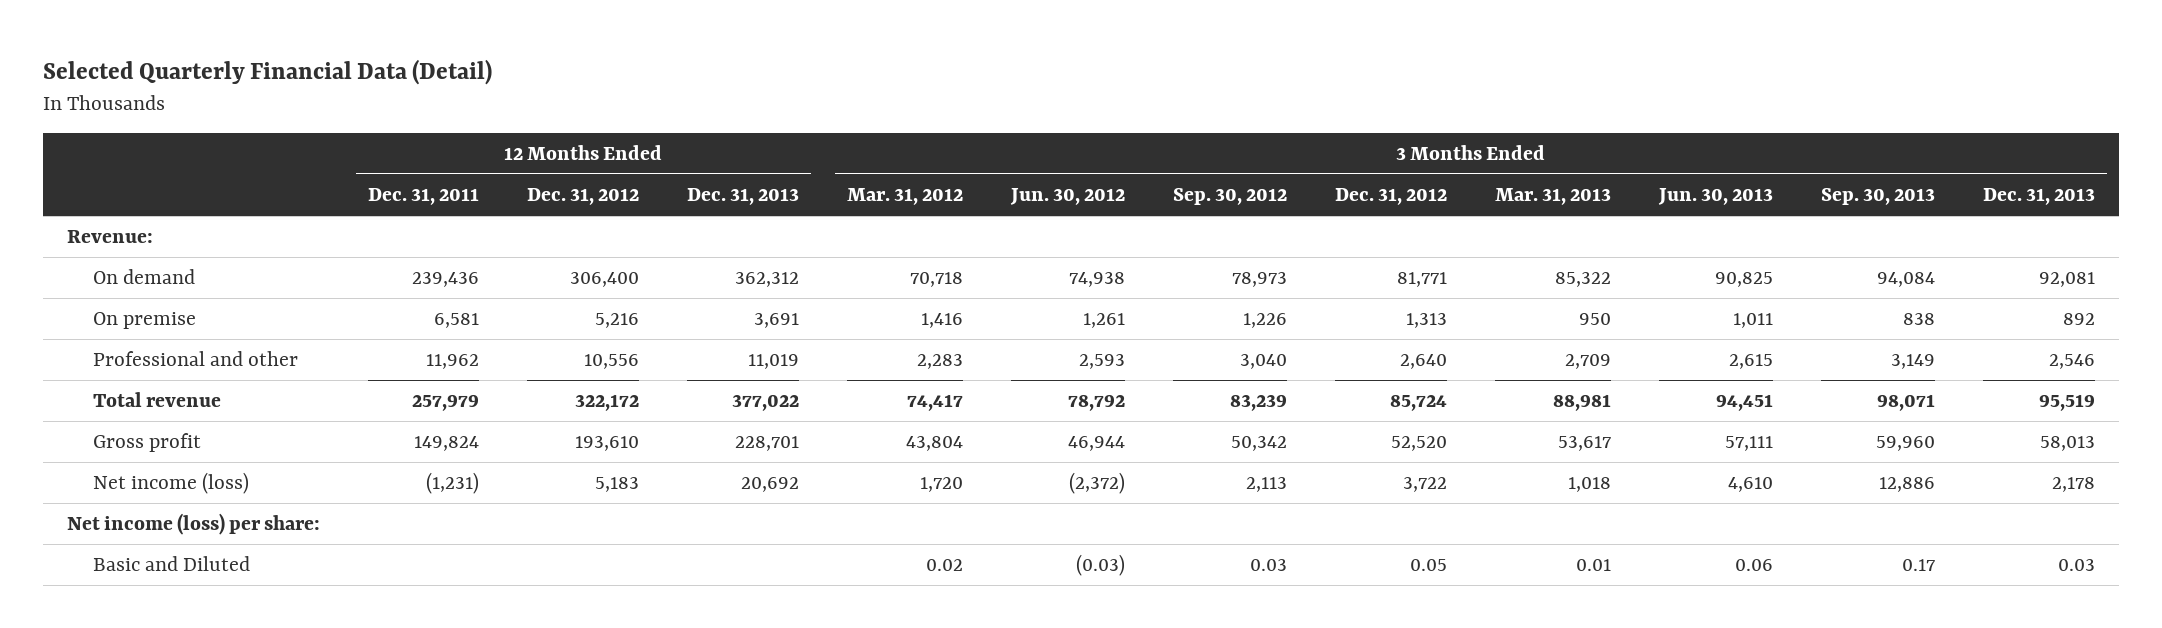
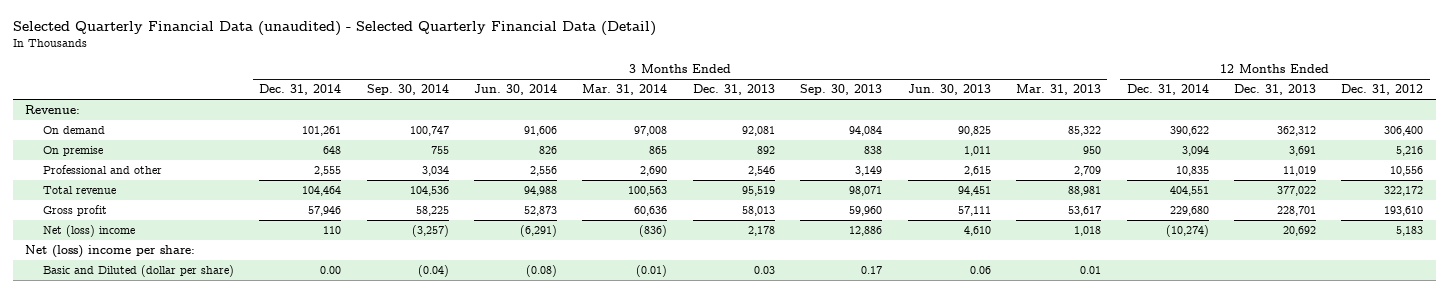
- Selected Quarterly Financial Data (Detail)
+ Selected Quarterly Financial Data (unaudited) - Selected Quarterly Financial Data (Detail)
- | 12 Months Ended Dec. 31, 2011 | 12 Months Ended Dec. 31, 2012 | 12 Months Ended Dec. 31, 2013 | 3 Months Ended Mar. 31, 2012 | 3 Months Ended Jun. 30, 2012 | 3 Months Ended Sep. 30, 2012 | 3 Months Ended Dec. 31, 2012 | 3 Months Ended Mar. 31, 2013 | 3 Months Ended Jun. 30, 2013 | 3 Months Ended Sep. 30, 2013 | 3 Months Ended Dec. 31, 2013
+ | 3 Months Ended Dec. 31, 2014 | 3 Months Ended Sep. 30, 2014 | 3 Months Ended Jun. 30, 2014 | 3 Months Ended Mar. 31, 2014 | 3 Months Ended Dec. 31, 2013 | 3 Months Ended Sep. 30, 2013 | 3 Months Ended Jun. 30, 2013 | 3 Months Ended Mar. 31, 2013 | 12 Months Ended Dec. 31, 2014 | 12 Months Ended Dec. 31, 2013 | 12 Months Ended Dec. 31, 2012
- Net income (loss) | (1,231) | 5,183 | 20,692 | 1,720 | (2,372) | 2,113 | 3,722 | 1,018 | 4,610 | 12,886 | 2,178
- Net income (loss) per share:
- Basic and Diluted | | | | 0.02 | (0.03) | 0.03 | 0.05 | 0.01 | 0.06 | 0.17 | 0.03
+ Net (loss) income | 110 | (3,257) | (6,291) | (836) | 2,178 | 12,886 | 4,610 | 1,018 | (10,274) | 20,692 | 5,183
+ Net (loss) income per share:
+ Basic and Diluted (dollar per share) | 0.00 | (0.04) | (0.08) | (0.01) | 0.03 | 0.17 | 0.06 | 0.01 | | |

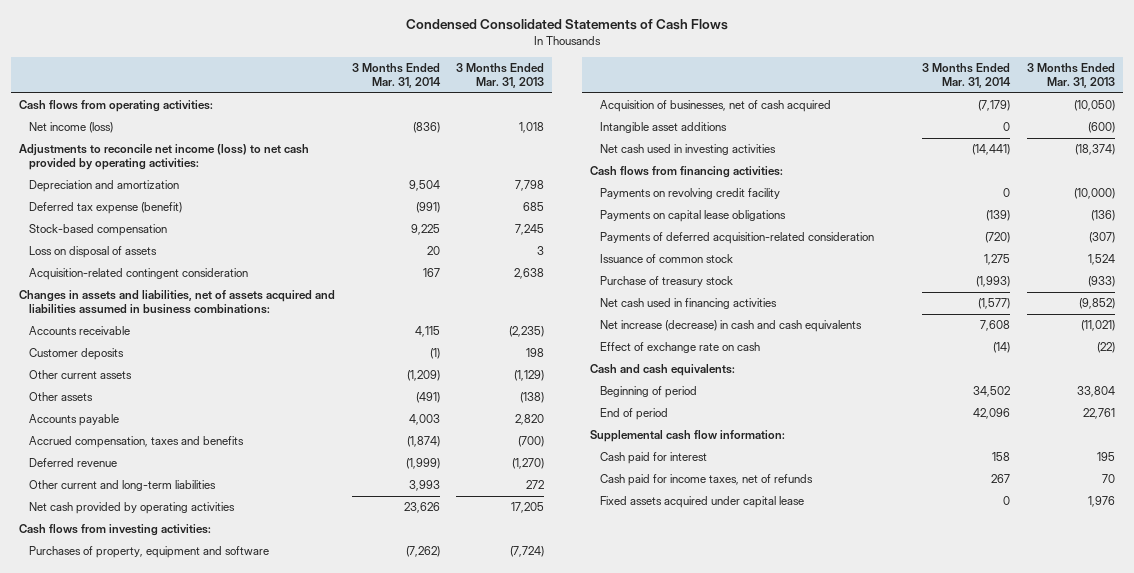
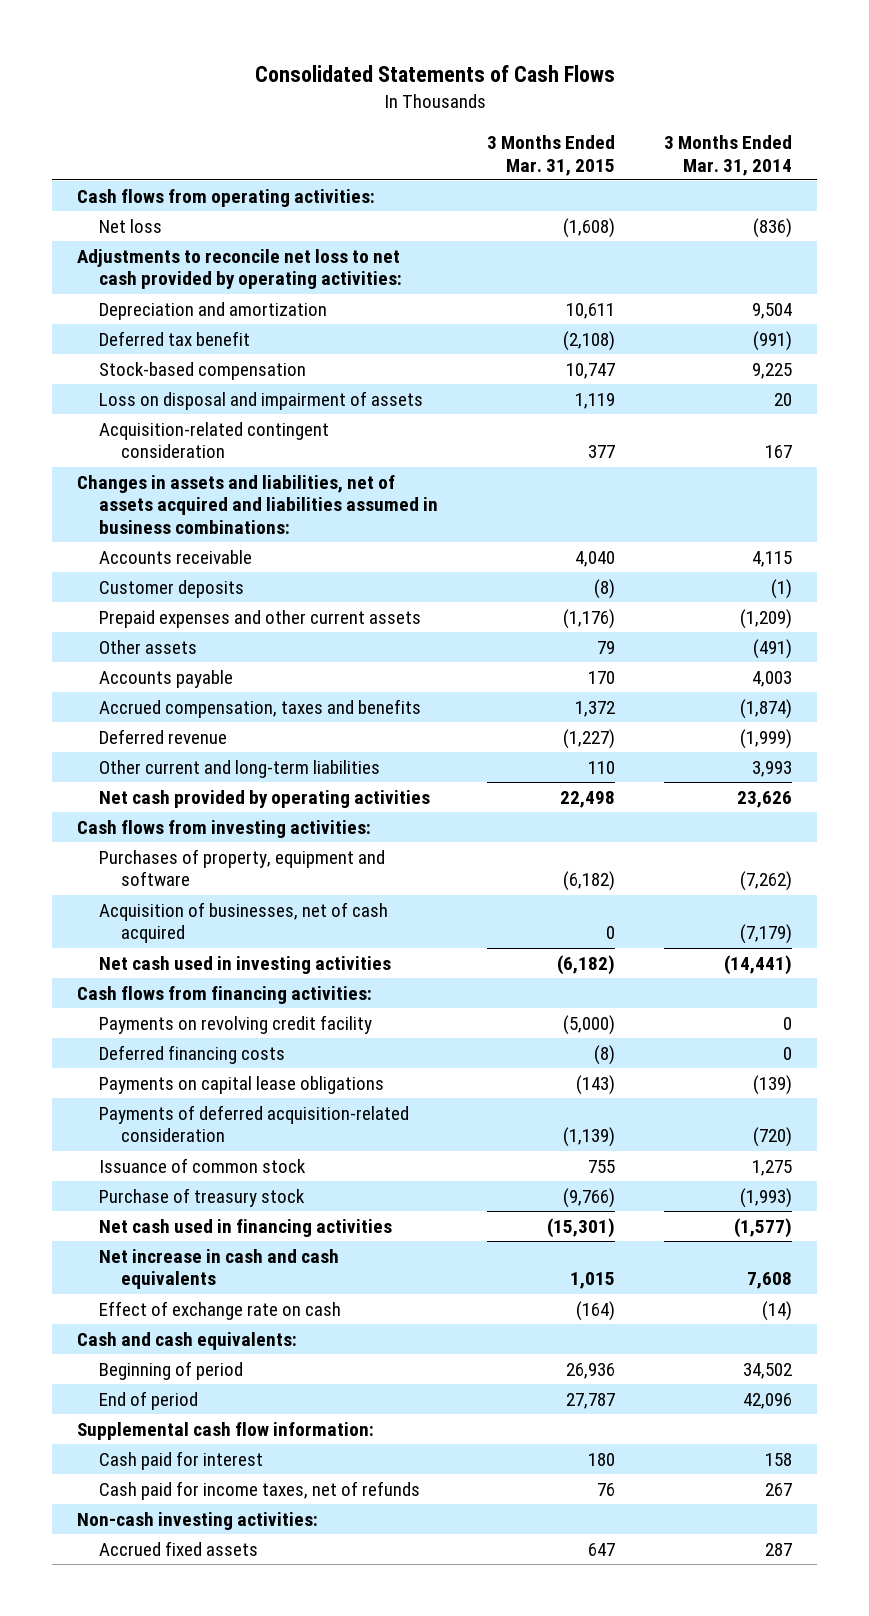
- Condensed Consolidated Statements of Cash Flows
+ Consolidated Statements of Cash Flows
- | 3 Months Ended Mar. 31, 2014 | 3 Months Ended Mar. 31, 2013
+ | 3 Months Ended Mar. 31, 2015 | 3 Months Ended Mar. 31, 2014
- Net income (loss) | (836) | 1,018
- Adjustments to reconcile net income (loss) to net cash provided by operating activities:
+ Net loss | (1,608) | (836)
+ Adjustments to reconcile net loss to net cash provided by operating activities:
- Deferred tax expense (benefit) | (991) | 685
+ Deferred tax benefit | (2,108) | (991)
- Loss on disposal of assets | 20 | 3
+ Loss on disposal and impairment of assets | 1,119 | 20
- Other current assets | (1,209) | (1,129)
+ Prepaid expenses and other current assets | (1,176) | (1,209)
- Intangible asset additions | 0 | (600)
+ Deferred financing costs | (8) | 0
- Net increase (decrease) in cash and cash equivalents | 7,608 | (11,021)
+ Net increase in cash and cash equivalents | 1,015 | 7,608
- Fixed assets acquired under capital lease | 0 | 1,976
+ Non-cash investing activities:
+ Accrued fixed assets | 647 | 287

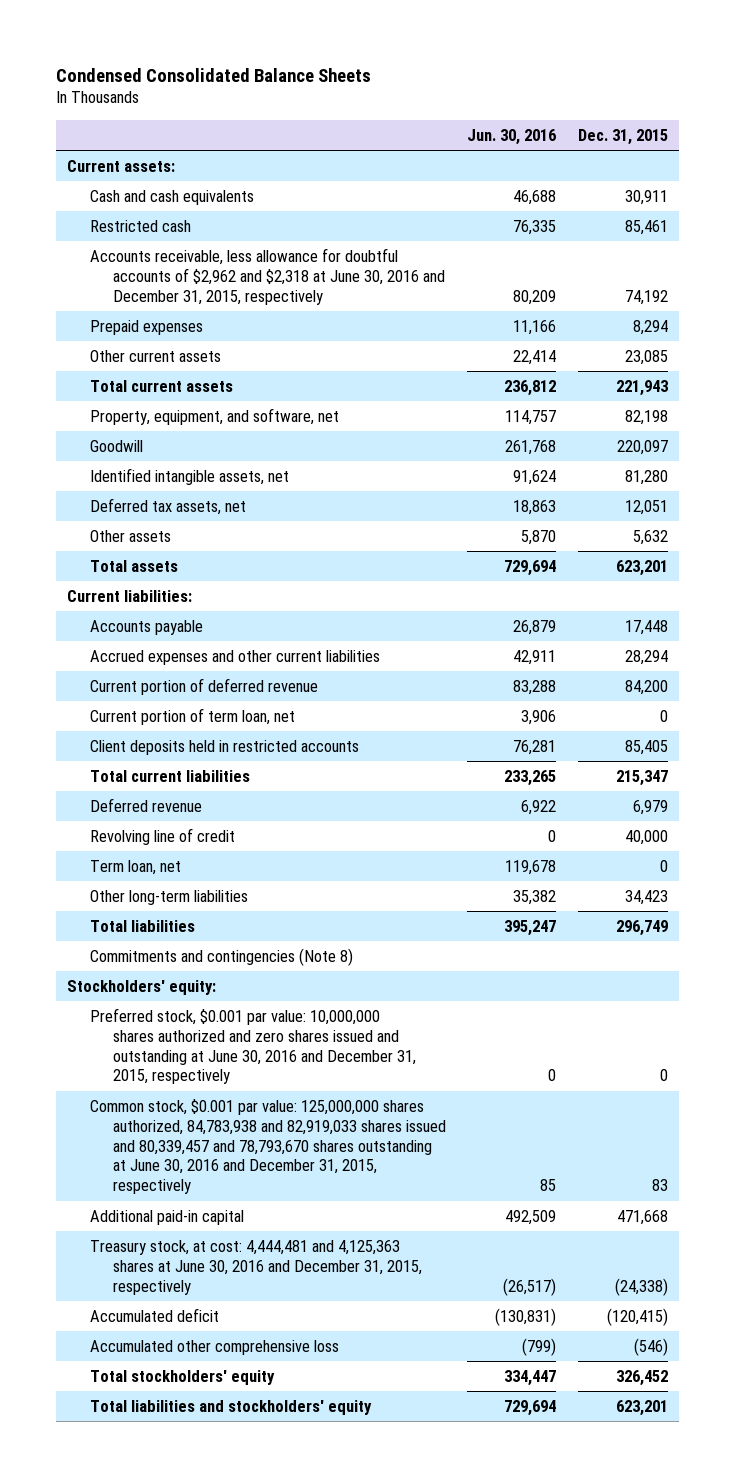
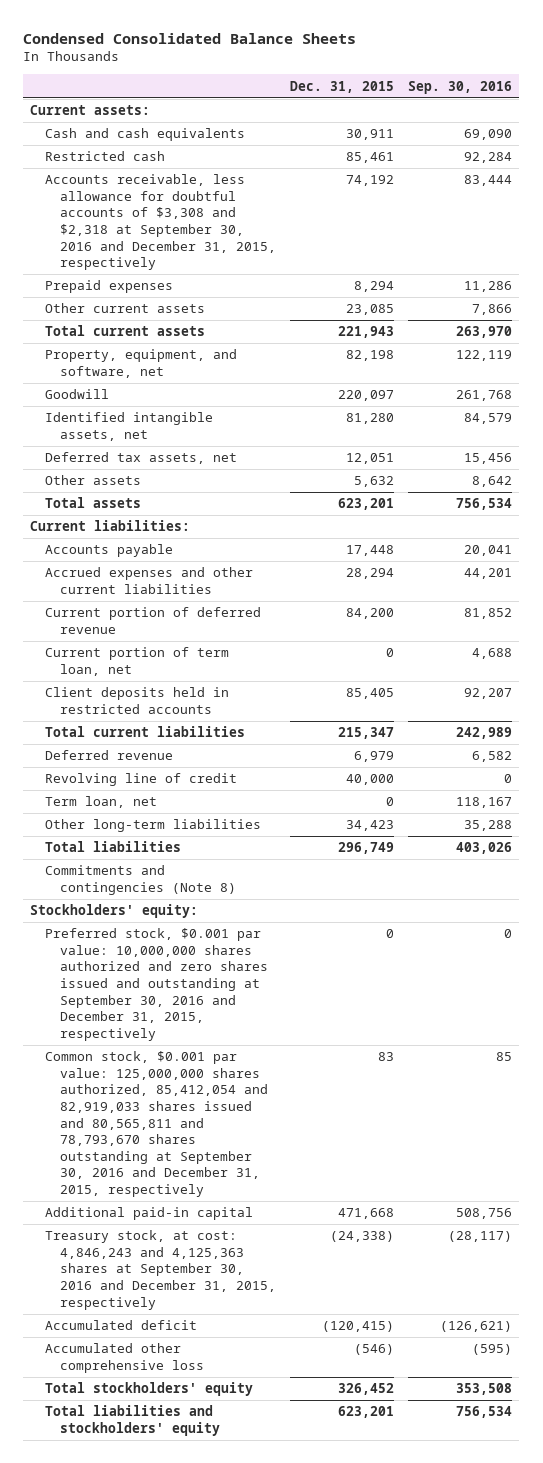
- | Jun. 30, 2016 | Dec. 31, 2015
+ | Dec. 31, 2015 | Sep. 30, 2016
- Accounts receivable, less allowance for doubtful accounts of $2,962 and $2,318 at June 30, 2016 and December 31, 2015, respectively | 80,209 | 74,192
+ Accounts receivable, less allowance for doubtful accounts of $3,308 and $2,318 at September 30, 2016 and December 31, 2015, respectively | 74,192 | 83,444
- Preferred stock, $0.001 par value: 10,000,000 shares authorized and zero shares issued and outstanding at June 30, 2016 and December 31, 2015, respectively | 0 | 0
- Common stock, $0.001 par value: 125,000,000 shares authorized, 84,783,938 and 82,919,033 shares issued and 80,339,457 and 78,793,670 shares outstanding at June 30, 2016 and December 31, 2015, respectively | 85 | 83
+ Preferred stock, $0.001 par value: 10,000,000 shares authorized and zero shares issued and outstanding at September 30, 2016 and December 31, 2015, respectively | 0 | 0
+ Common stock, $0.001 par value: 125,000,000 shares authorized, 85,412,054 and 82,919,033 shares issued and 80,565,811 and 78,793,670 shares outstanding at September 30, 2016 and December 31, 2015, respectively | 83 | 85
- Treasury stock, at cost: 4,444,481 and 4,125,363 shares at June 30, 2016 and December 31, 2015, respectively | (26,517) | (24,338)
+ Treasury stock, at cost: 4,846,243 and 4,125,363 shares at September 30, 2016 and December 31, 2015, respectively | (24,338) | (28,117)

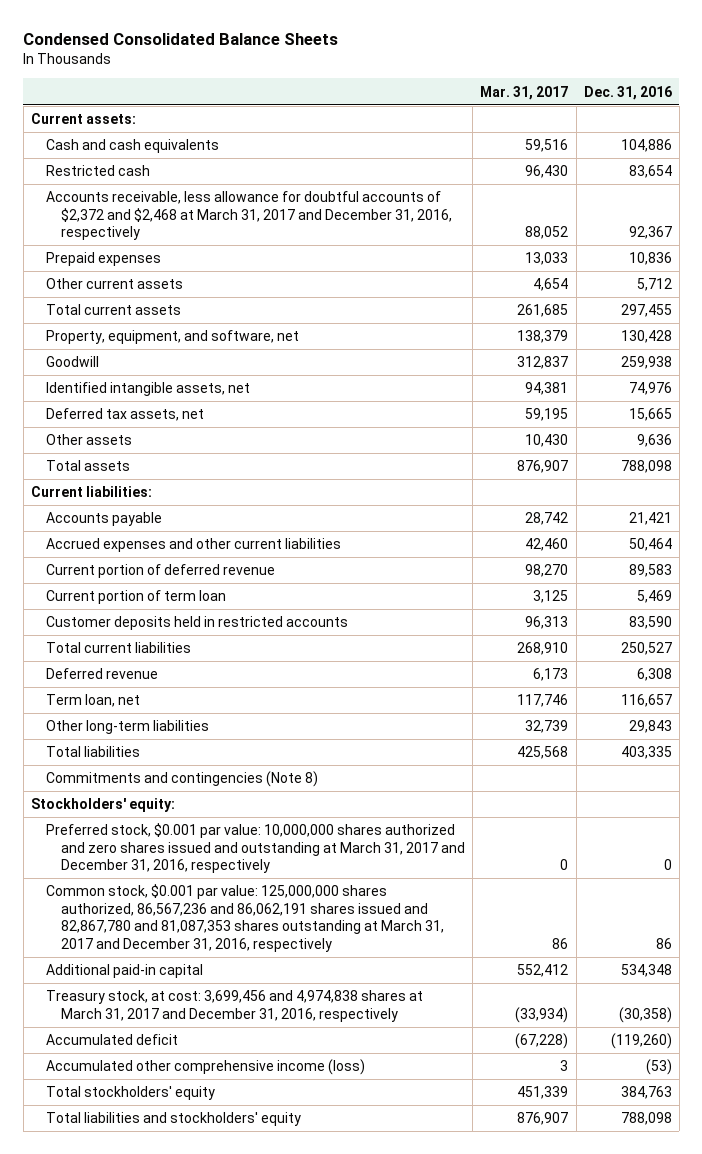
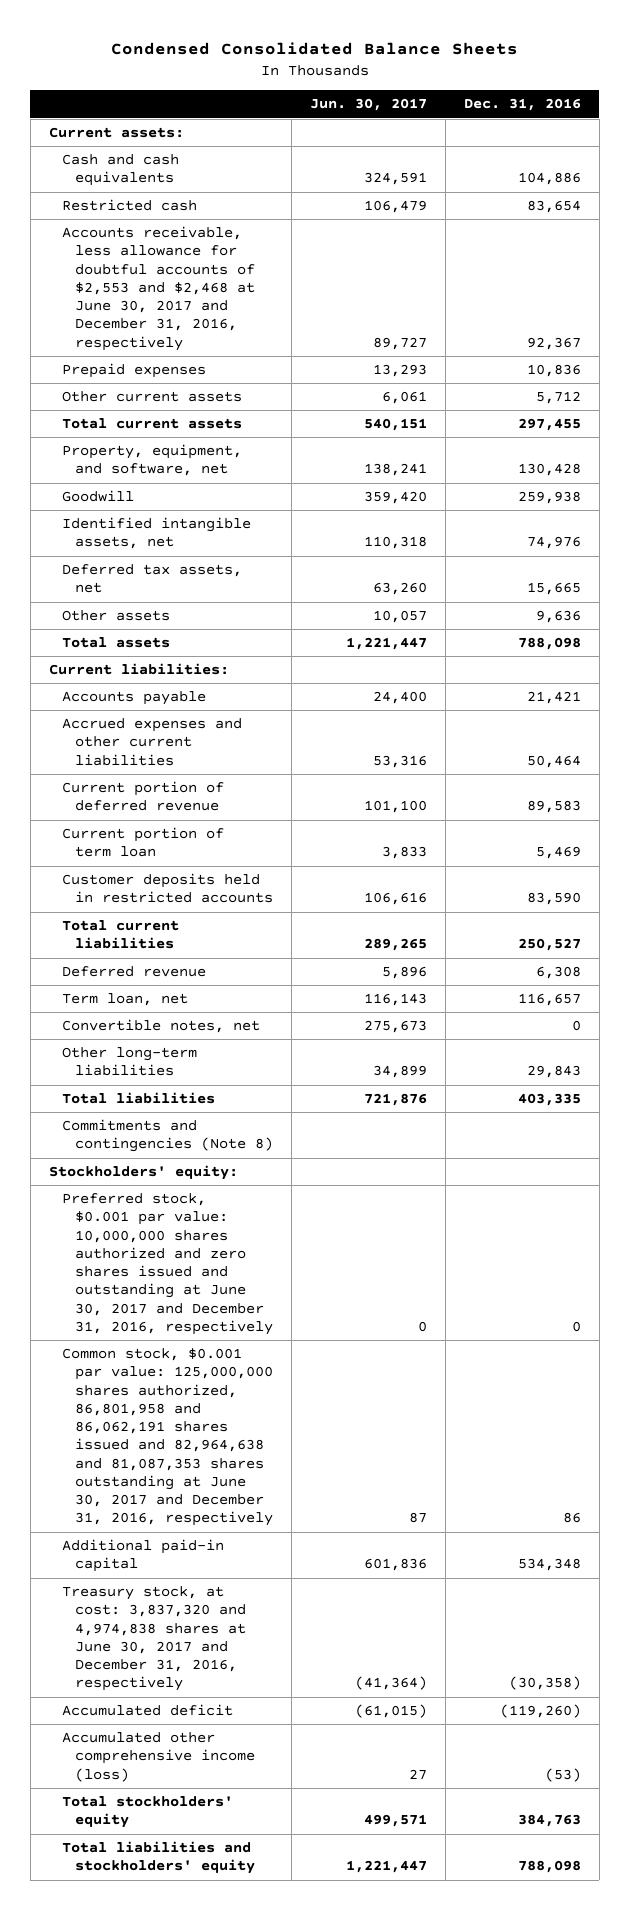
- | Mar. 31, 2017 | Dec. 31, 2016
+ | Jun. 30, 2017 | Dec. 31, 2016
- Accounts receivable, less allowance for doubtful accounts of $2,372 and $2,468 at March 31, 2017 and December 31, 2016, respectively | 88,052 | 92,367
+ Accounts receivable, less allowance for doubtful accounts of $2,553 and $2,468 at June 30, 2017 and December 31, 2016, respectively | 89,727 | 92,367
+ Convertible notes, net | 275,673 | 0
- Preferred stock, $0.001 par value: 10,000,000 shares authorized and zero shares issued and outstanding at March 31, 2017 and December 31, 2016, respectively | 0 | 0
- Common stock, $0.001 par value: 125,000,000 shares authorized, 86,567,236 and 86,062,191 shares issued and 82,867,780 and 81,087,353 shares outstanding at March 31, 2017 and December 31, 2016, respectively | 86 | 86
+ Preferred stock, $0.001 par value: 10,000,000 shares authorized and zero shares issued and outstanding at June 30, 2017 and December 31, 2016, respectively | 0 | 0
+ Common stock, $0.001 par value: 125,000,000 shares authorized, 86,801,958 and 86,062,191 shares issued and 82,964,638 and 81,087,353 shares outstanding at June 30, 2017 and December 31, 2016, respectively | 87 | 86
- Treasury stock, at cost: 3,699,456 and 4,974,838 shares at March 31, 2017 and December 31, 2016, respectively | (33,934) | (30,358)
+ Treasury stock, at cost: 3,837,320 and 4,974,838 shares at June 30, 2017 and December 31, 2016, respectively | (41,364) | (30,358)

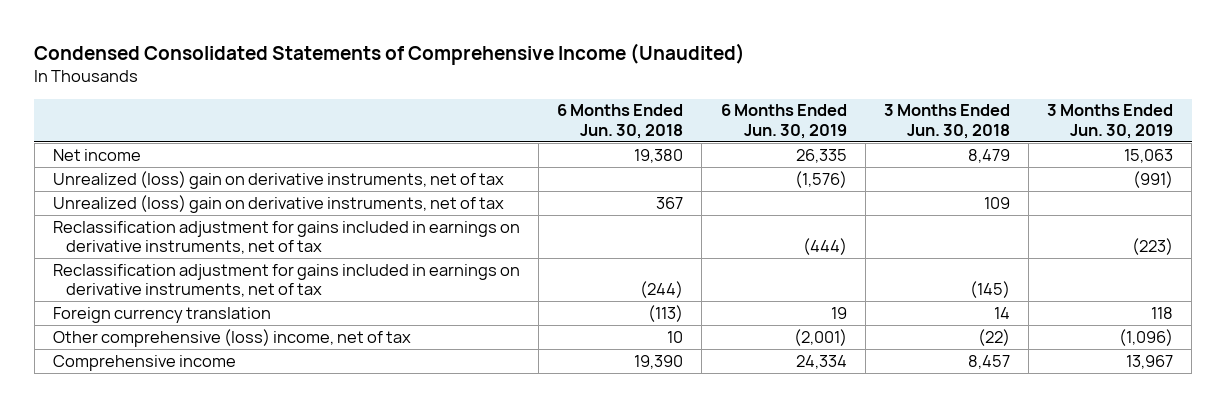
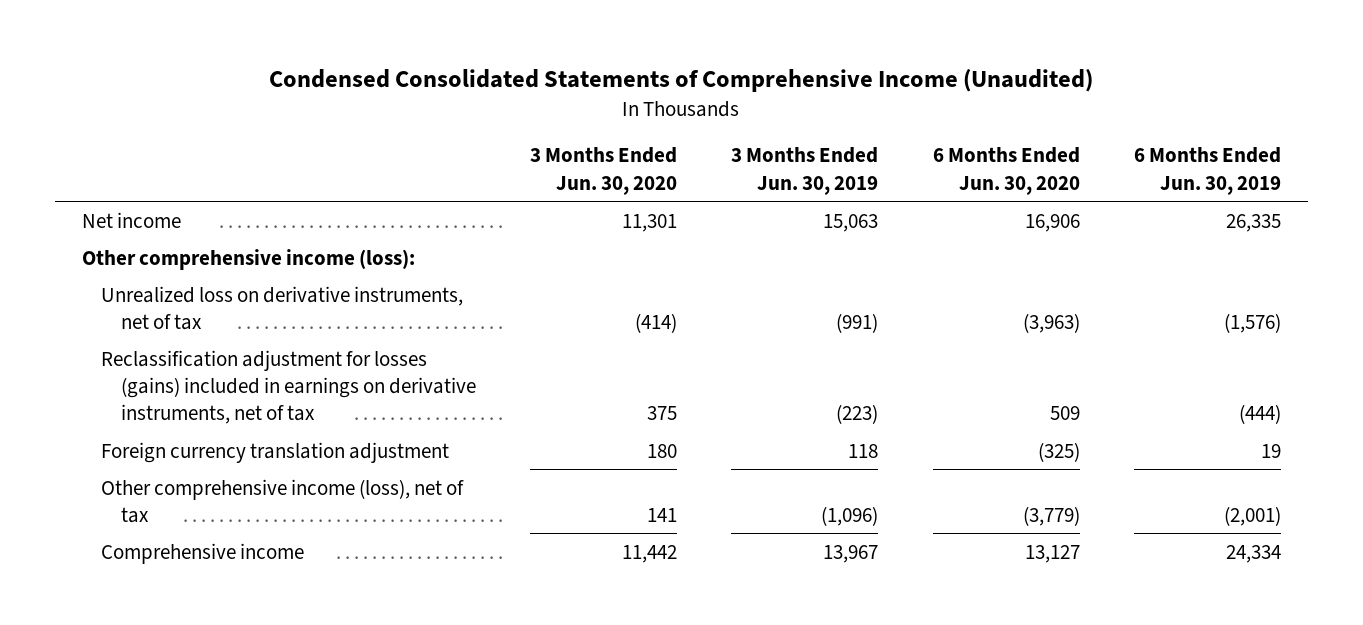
- | 6 Months Ended Jun. 30, 2018 | 6 Months Ended Jun. 30, 2019 | 3 Months Ended Jun. 30, 2018 | 3 Months Ended Jun. 30, 2019
+ | 3 Months Ended Jun. 30, 2020 | 3 Months Ended Jun. 30, 2019 | 6 Months Ended Jun. 30, 2020 | 6 Months Ended Jun. 30, 2019
- Unrealized (loss) gain on derivative instruments, net of tax | | (1,576) | | (991)
- Unrealized (loss) gain on derivative instruments, net of tax | 367 | | 109 |
- Reclassification adjustment for gains included in earnings on derivative instruments, net of tax | | (444) | | (223)
- Reclassification adjustment for gains included in earnings on derivative instruments, net of tax | (244) | | (145) |
- Foreign currency translation | (113) | 19 | 14 | 118
- Other comprehensive (loss) income, net of tax | 10 | (2,001) | (22) | (1,096)
+ Other comprehensive income (loss):
+ Unrealized loss on derivative instruments, net of tax | (414) | (991) | (3,963) | (1,576)
+ Reclassification adjustment for losses (gains) included in earnings on derivative instruments, net of tax | 375 | (223) | 509 | (444)
+ Foreign currency translation adjustment | 180 | 118 | (325) | 19
+ Other comprehensive income (loss), net of tax | 141 | (1,096) | (3,779) | (2,001)

